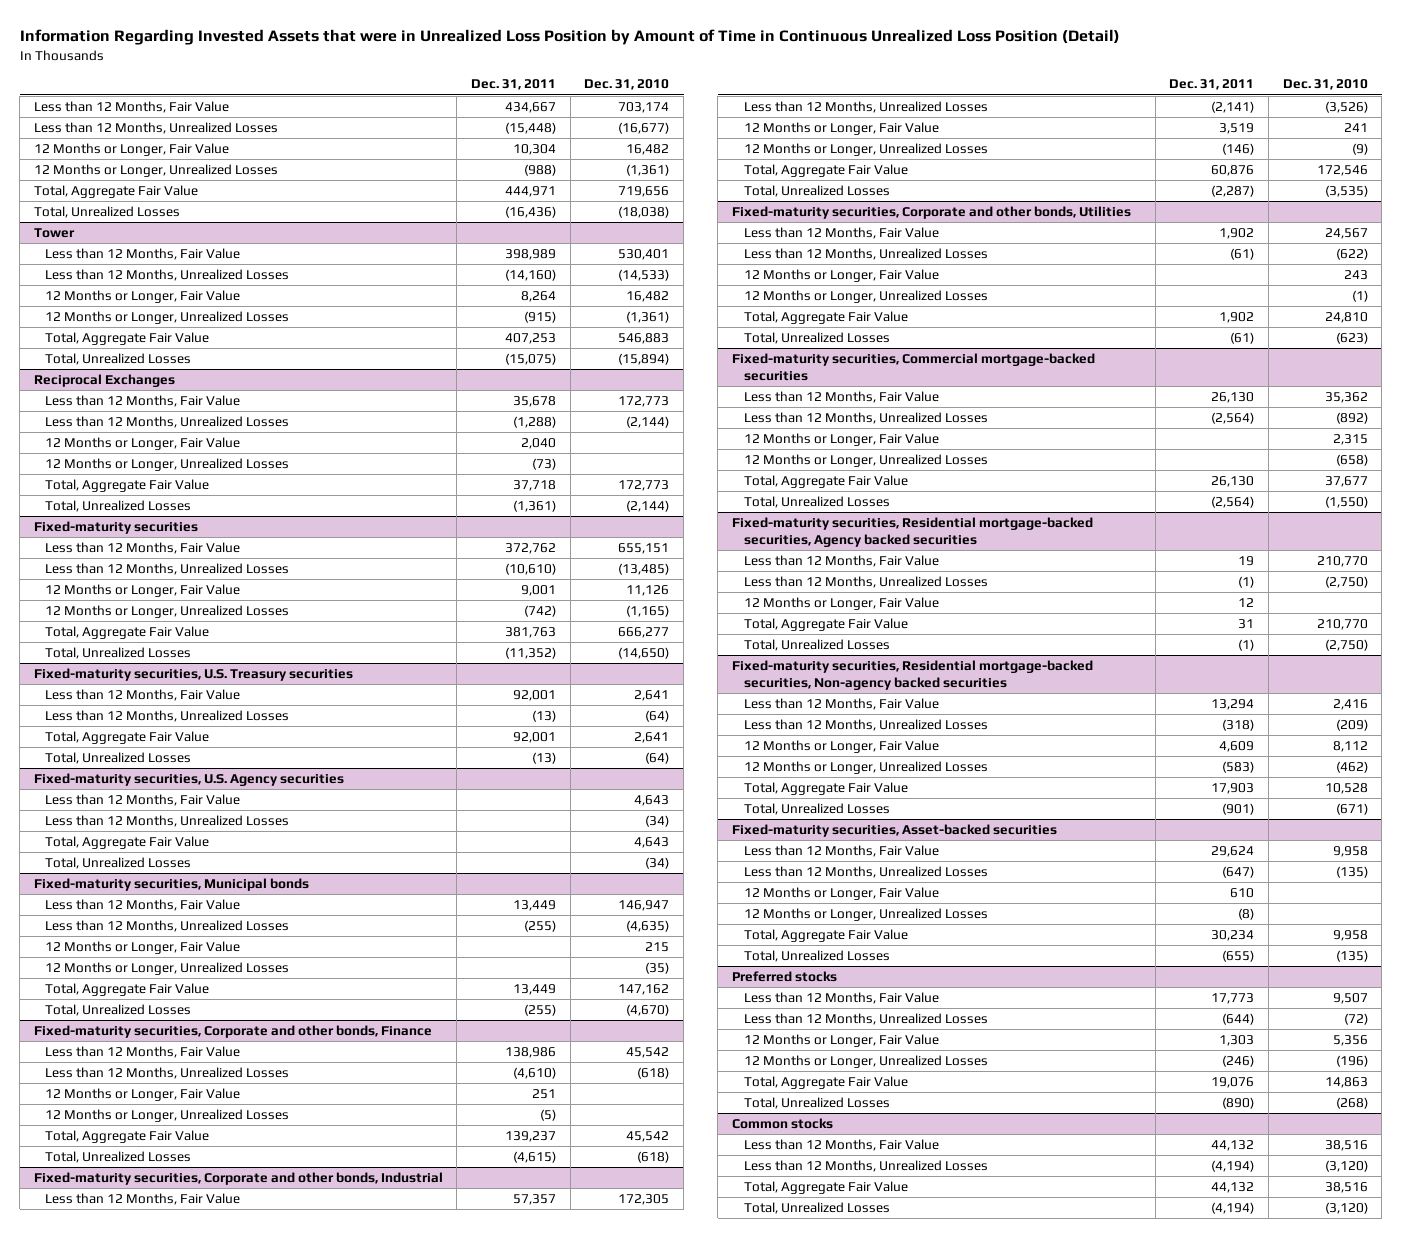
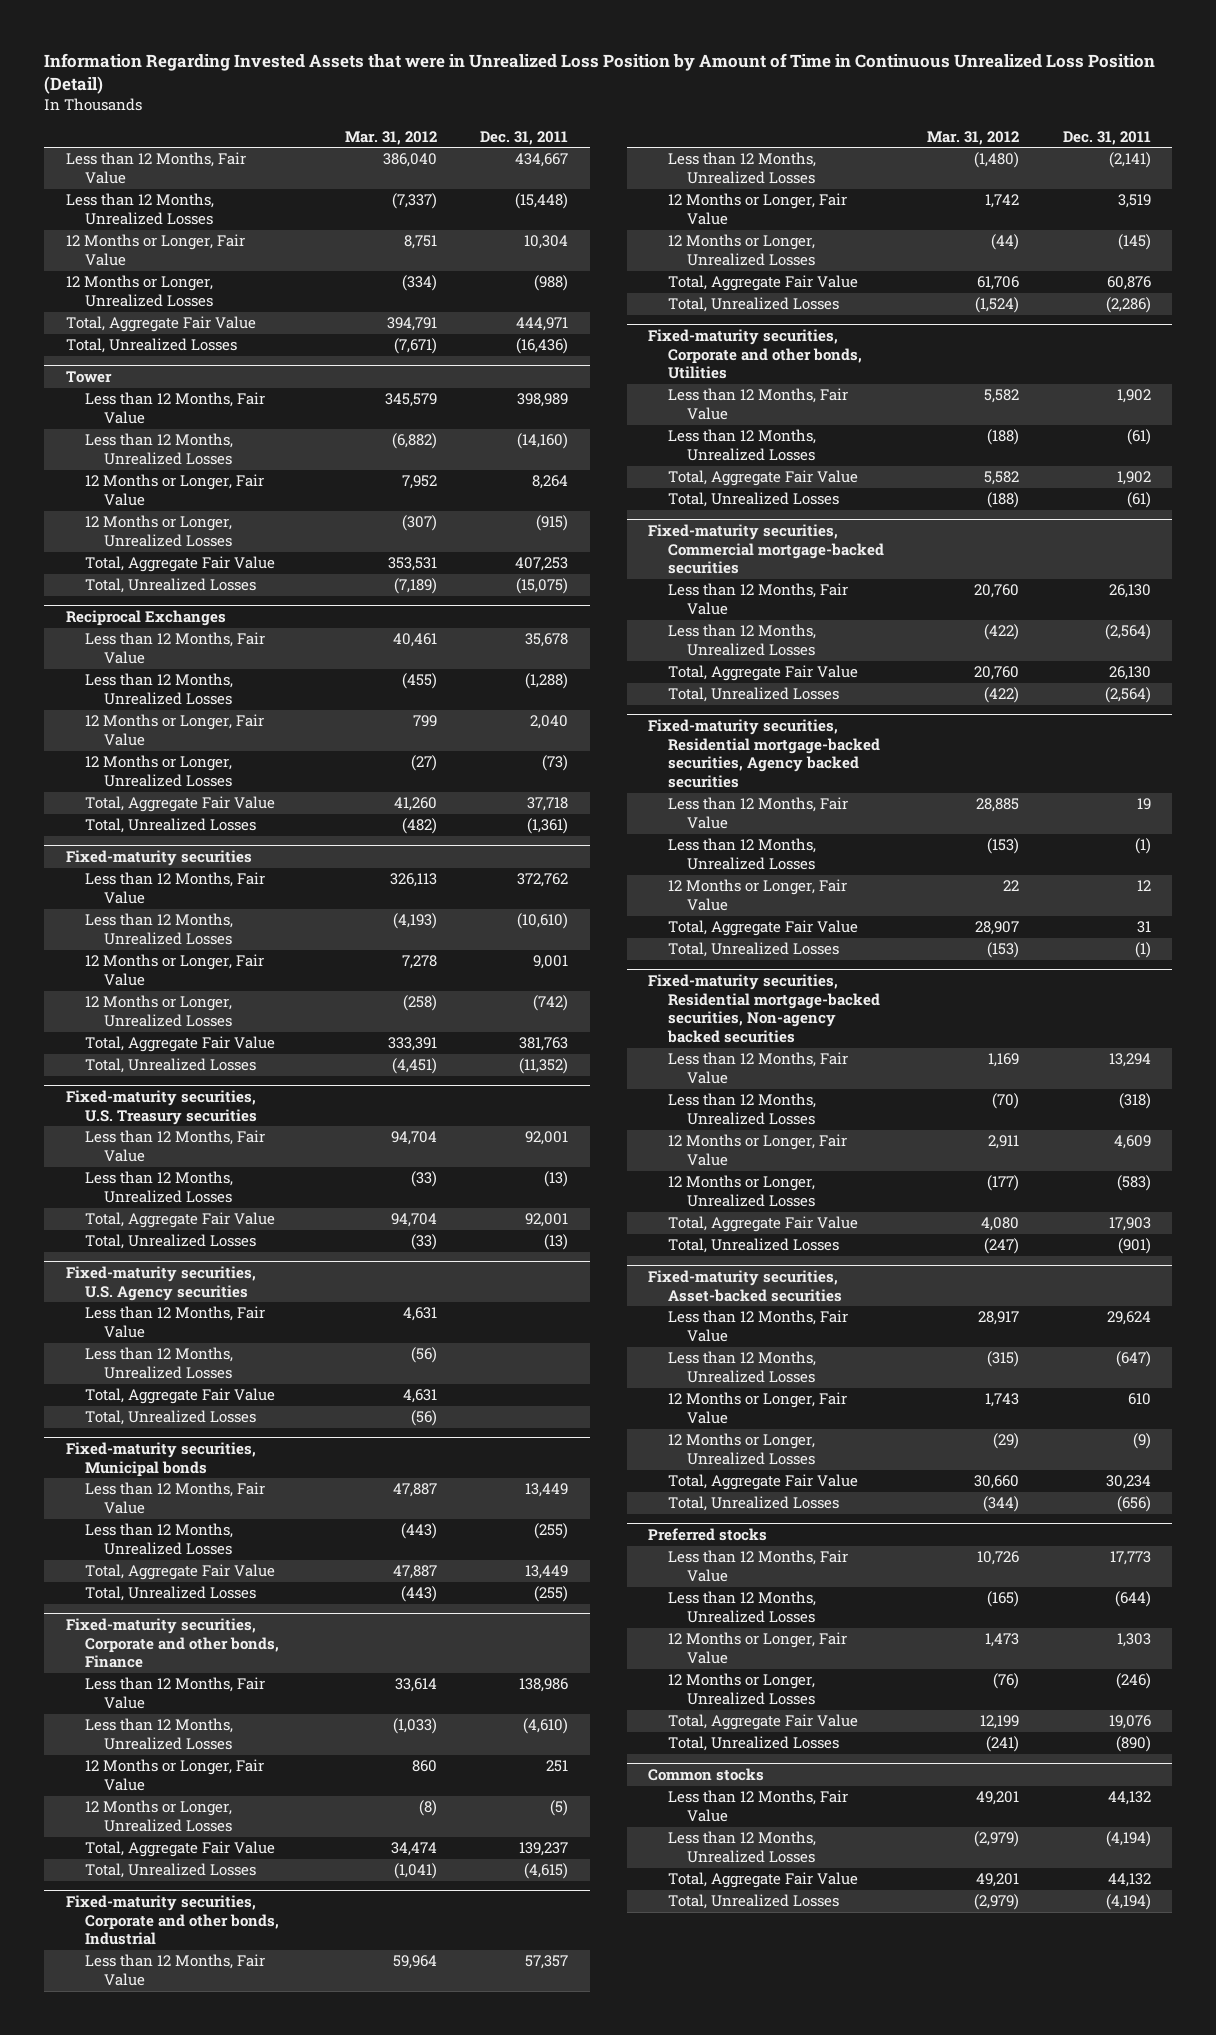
- | Dec. 31, 2011 | Dec. 31, 2010
+ | Mar. 31, 2012 | Dec. 31, 2011
@ Fixed-maturity securities, Municipal bonds
- 12 Months or Longer, Fair Value | | 215
- 12 Months or Longer, Unrealized Losses | | (35)
@ Fixed-maturity securities, Corporate and other bonds, Industrial
- 12 Months or Longer, Unrealized Losses | (146) | (9)
+ 12 Months or Longer, Unrealized Losses | (44) | (145)
- Total, Unrealized Losses | (2,287) | (3,535)
+ Total, Unrealized Losses | (1,524) | (2,286)
@ Fixed-maturity securities, Corporate and other bonds, Utilities
- 12 Months or Longer, Fair Value | | 243
- 12 Months or Longer, Unrealized Losses | | (1)
@ Fixed-maturity securities, Commercial mortgage-backed securities
- 12 Months or Longer, Fair Value | | 2,315
- 12 Months or Longer, Unrealized Losses | | (658)
@ Fixed-maturity securities, Asset-backed securities
- 12 Months or Longer, Unrealized Losses | (8) |
+ 12 Months or Longer, Unrealized Losses | (29) | (9)
- Total, Unrealized Losses | (655) | (135)
+ Total, Unrealized Losses | (344) | (656)

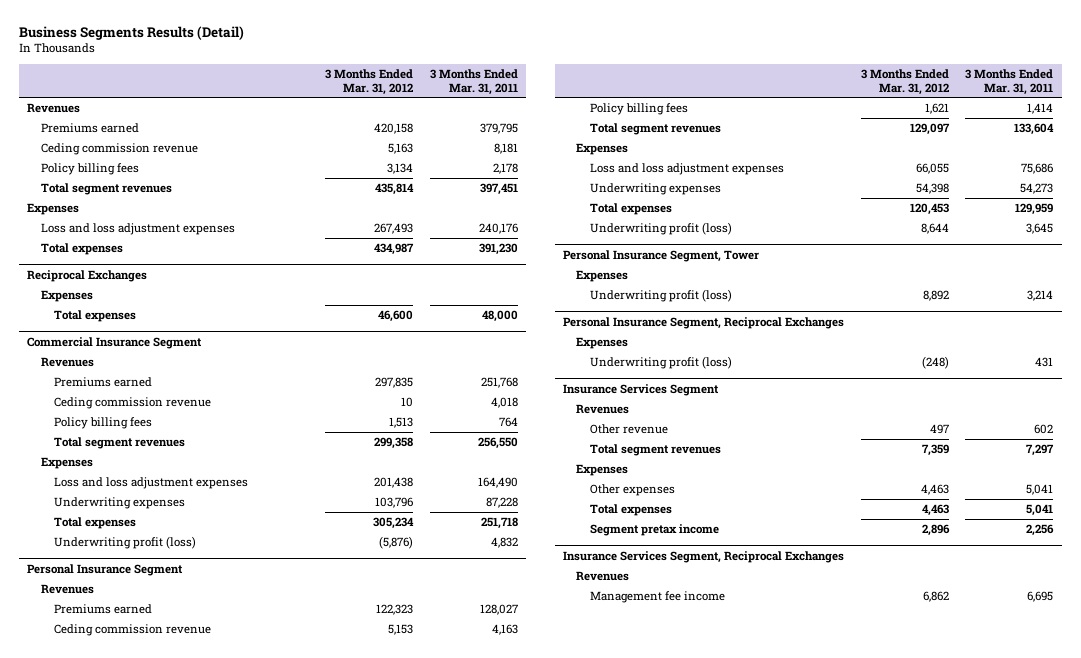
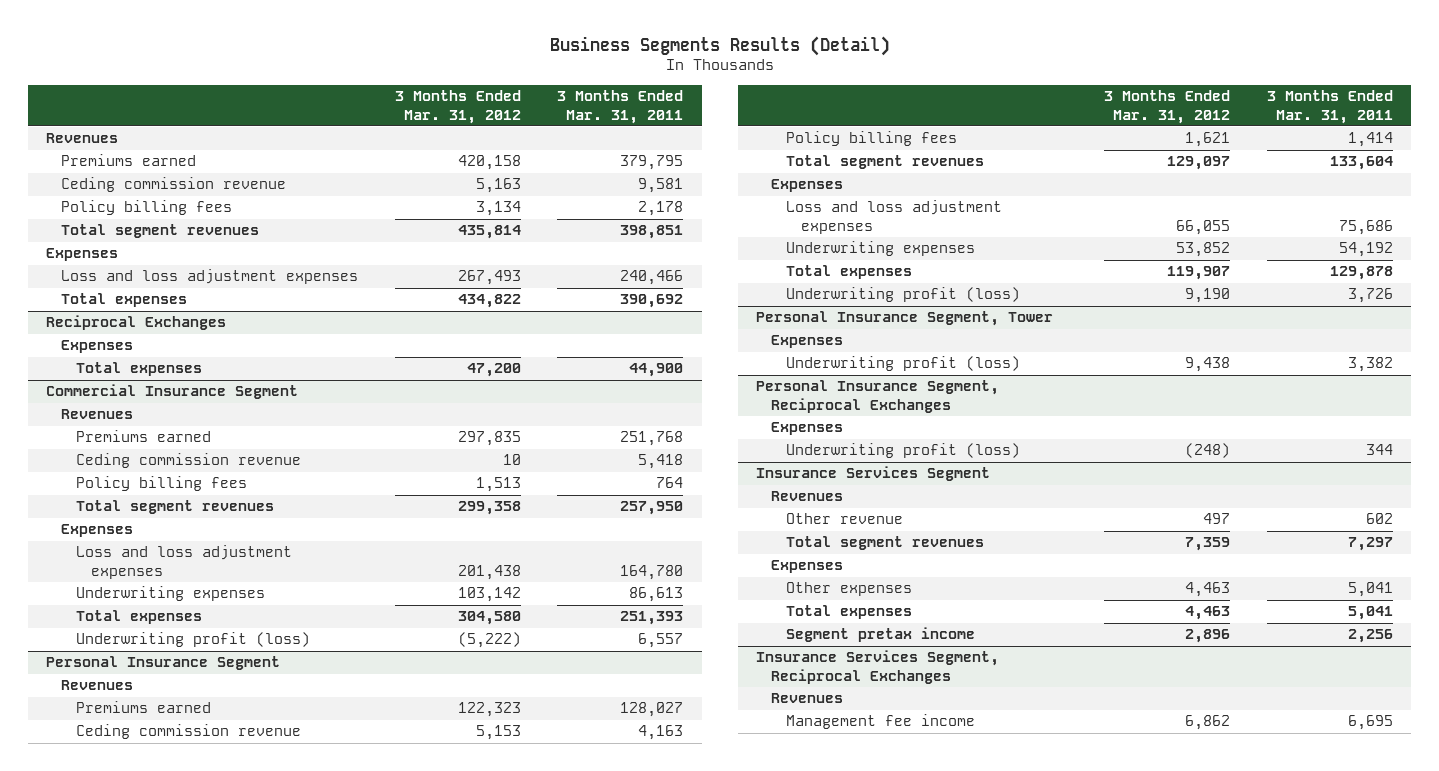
- Ceding commission revenue | 5,163 | 8,181
+ Ceding commission revenue | 5,163 | 9,581
- Total segment revenues | 435,814 | 397,451
+ Total segment revenues | 435,814 | 398,851
- Loss and loss adjustment expenses | 267,493 | 240,176
- Total expenses | 434,987 | 391,230
+ Loss and loss adjustment expenses | 267,493 | 240,466
+ Total expenses | 434,822 | 390,692
@ Reciprocal Exchanges
- Total expenses | 46,600 | 48,000
+ Total expenses | 47,200 | 44,900
@ Commercial Insurance Segment
- Ceding commission revenue | 10 | 4,018
+ Ceding commission revenue | 10 | 5,418
- Total segment revenues | 299,358 | 256,550
+ Total segment revenues | 299,358 | 257,950
- Loss and loss adjustment expenses | 201,438 | 164,490
- Underwriting expenses | 103,796 | 87,228
- Total expenses | 305,234 | 251,718
- Underwriting profit (loss) | (5,876) | 4,832
+ Loss and loss adjustment expenses | 201,438 | 164,780
+ Underwriting expenses | 103,142 | 86,613
+ Total expenses | 304,580 | 251,393
+ Underwriting profit (loss) | (5,222) | 6,557
@ Personal Insurance Segment
- Underwriting expenses | 54,398 | 54,273
- Total expenses | 120,453 | 129,959
- Underwriting profit (loss) | 8,644 | 3,645
+ Underwriting expenses | 53,852 | 54,192
+ Total expenses | 119,907 | 129,878
+ Underwriting profit (loss) | 9,190 | 3,726
@ Personal Insurance Segment, Tower
- Underwriting profit (loss) | 8,892 | 3,214
+ Underwriting profit (loss) | 9,438 | 3,382
@ Personal Insurance Segment, Reciprocal Exchanges
- Underwriting profit (loss) | (248) | 431
+ Underwriting profit (loss) | (248) | 344

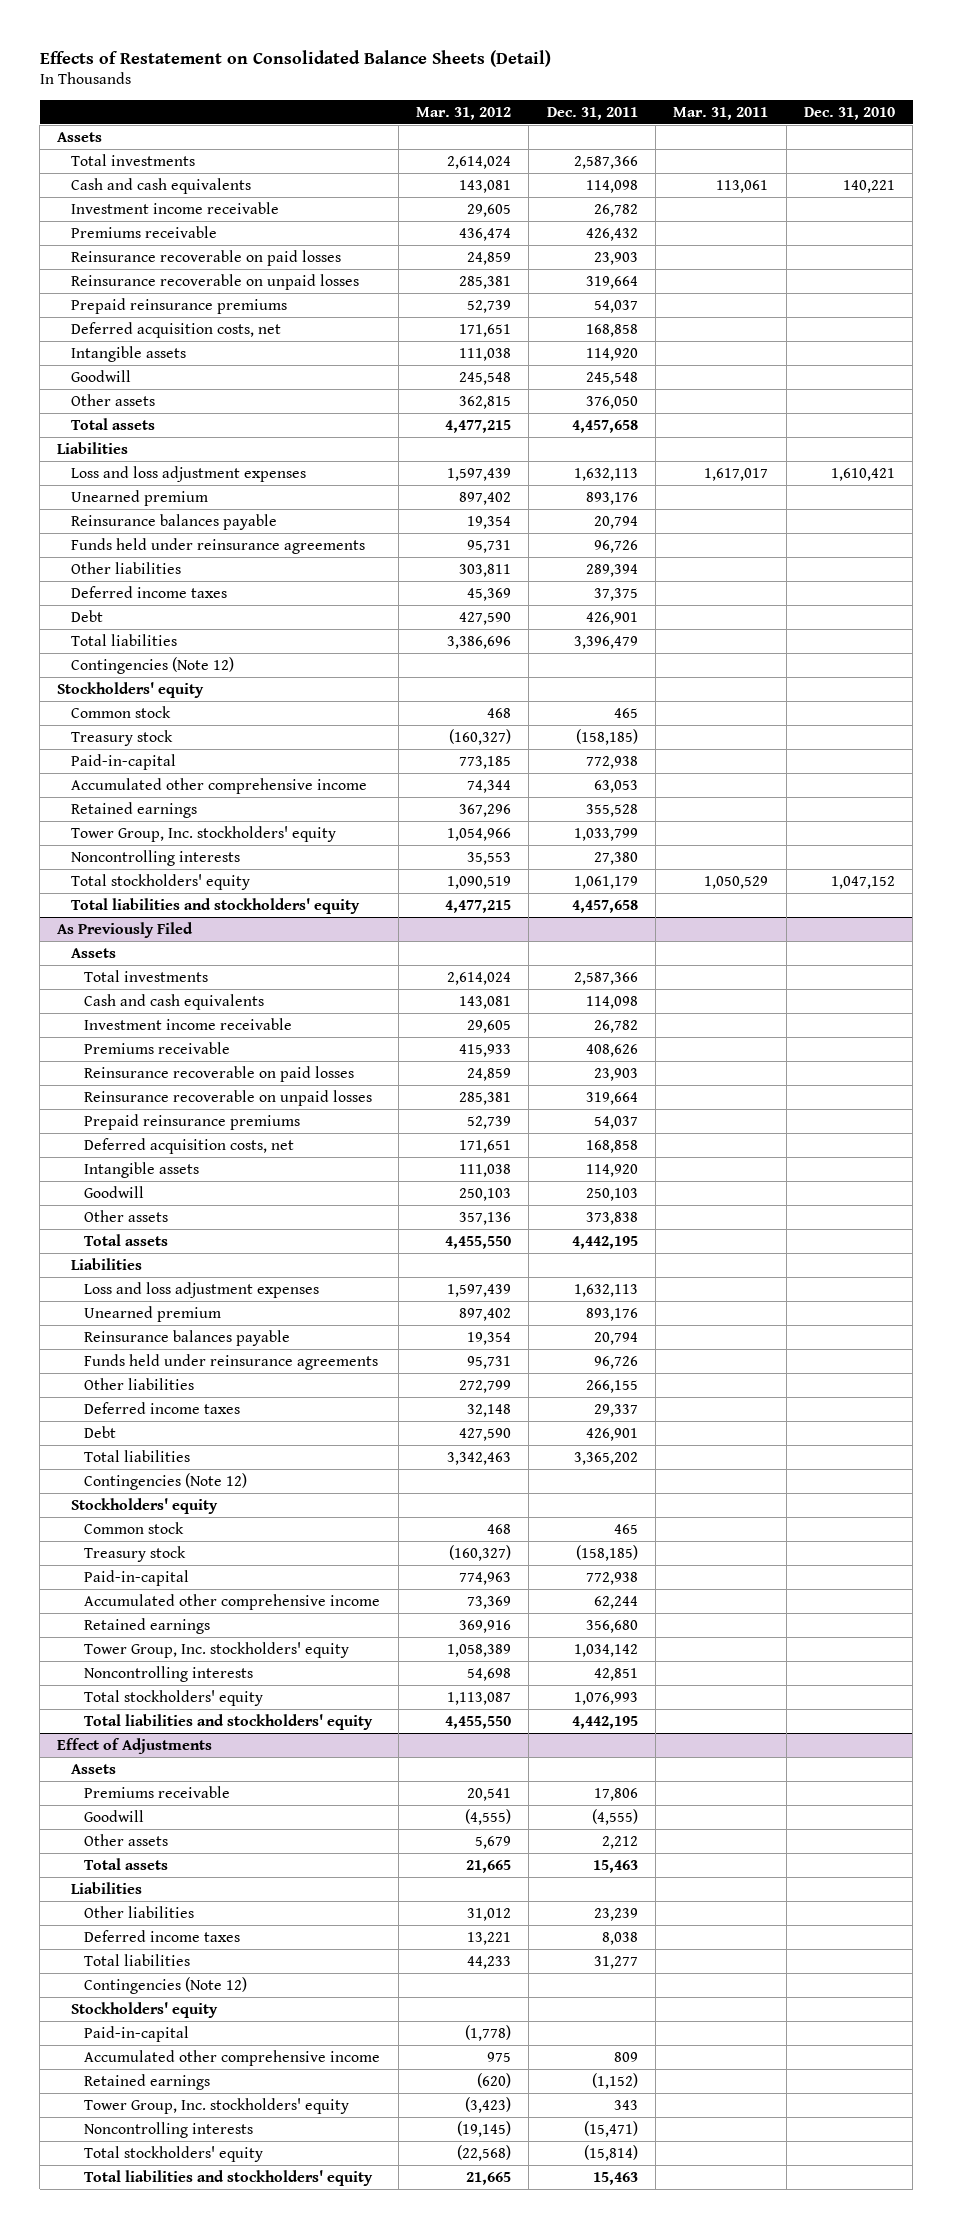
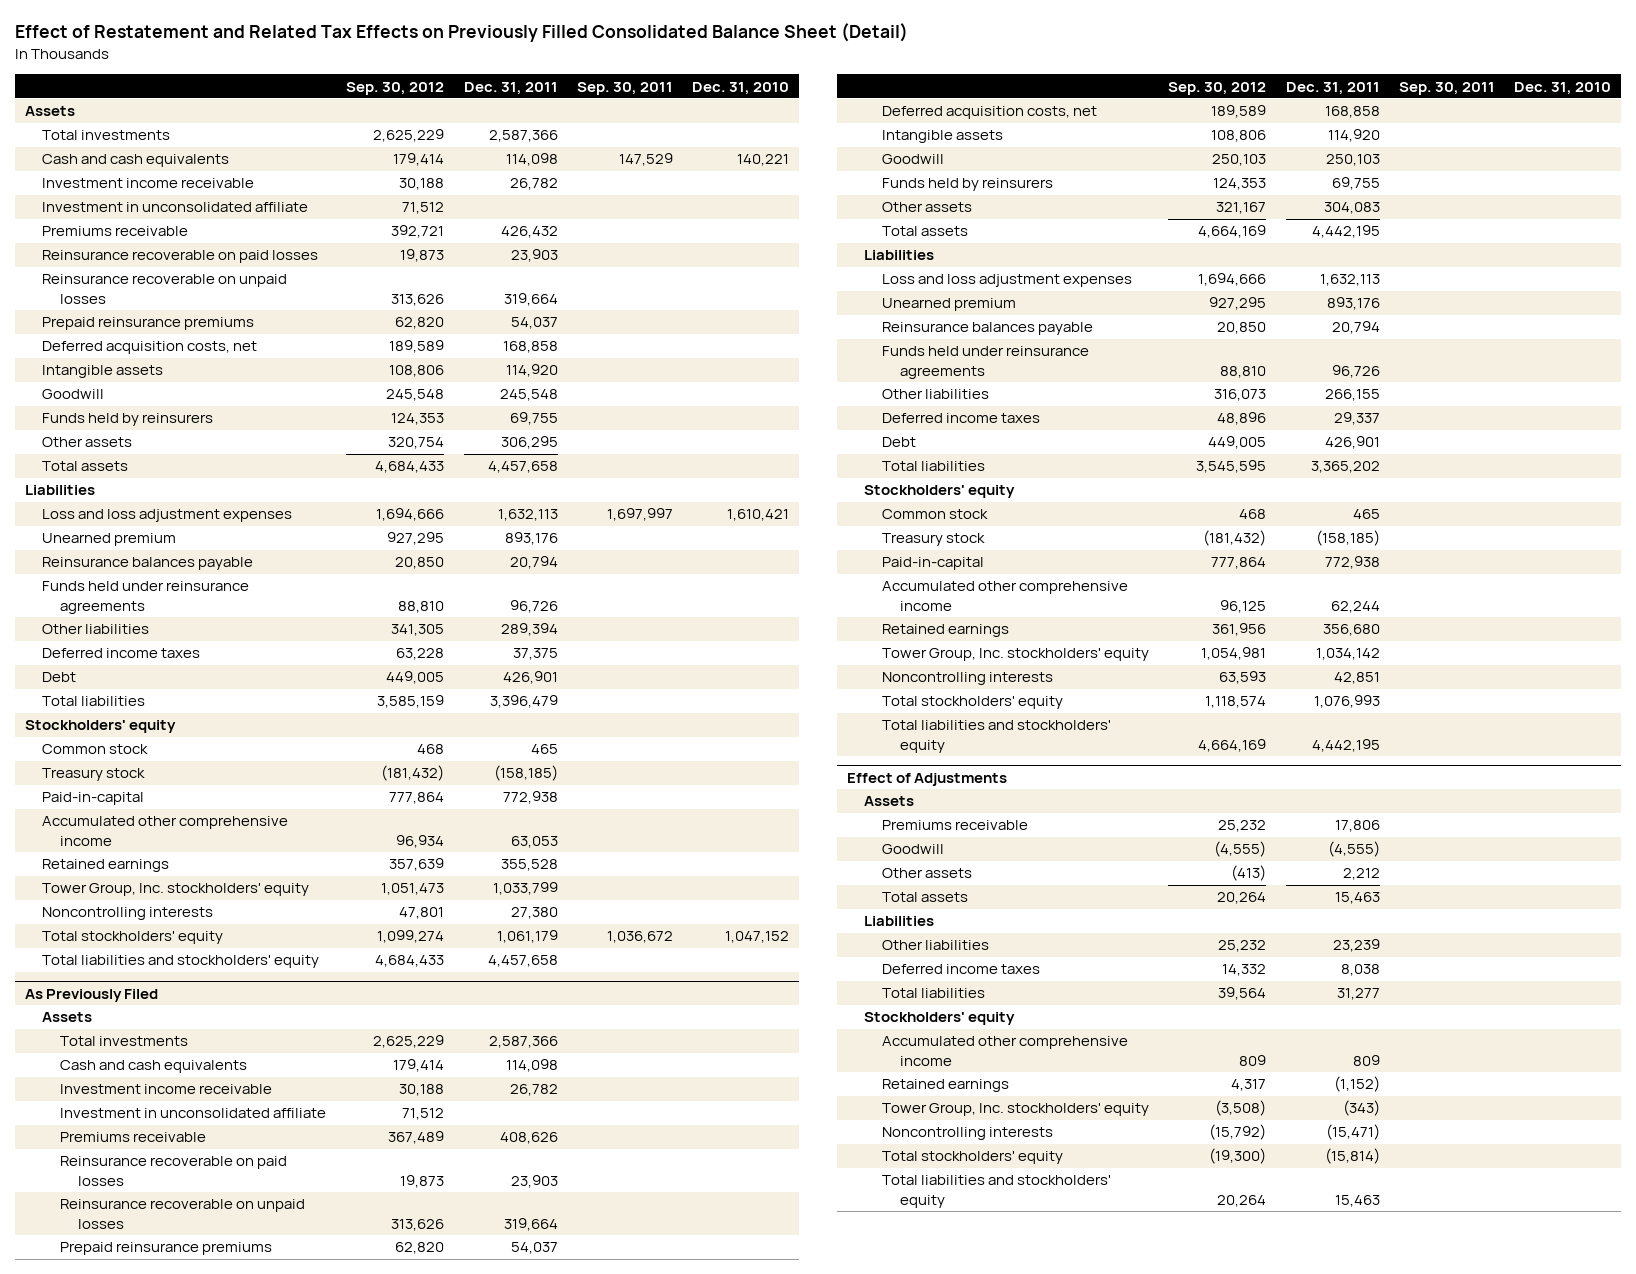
- Effects of Restatement on Consolidated Balance Sheets (Detail)
+ Effect of Restatement and Related Tax Effects on Previously Filled Consolidated Balance Sheet (Detail)
- | Mar. 31, 2012 | Dec. 31, 2011 | Mar. 31, 2011 | Dec. 31, 2010
+ | Sep. 30, 2012 | Dec. 31, 2011 | Sep. 30, 2011 | Dec. 31, 2010
+ Investment in unconsolidated affiliate | 71,512 | | |
- Other assets | 362,815 | 376,050 | |
+ Funds held by reinsurers | 124,353 | 69,755 | |
+ Other assets | 320,754 | 306,295 | |
- Contingencies (Note 12)
@ As Previously Filed
+ Investment in unconsolidated affiliate | 71,512 | | |
- Other assets | 357,136 | 373,838 | |
+ Funds held by reinsurers | 124,353 | 69,755 | |
+ Other assets | 321,167 | 304,083 | |
- Contingencies (Note 12)
@ Effect of Adjustments
- Contingencies (Note 12)
- Paid-in-capital | (1,778) | | |
- Tower Group, Inc. stockholders' equity | (3,423) | 343 | |
+ Tower Group, Inc. stockholders' equity | (3,508) | (343) | |

